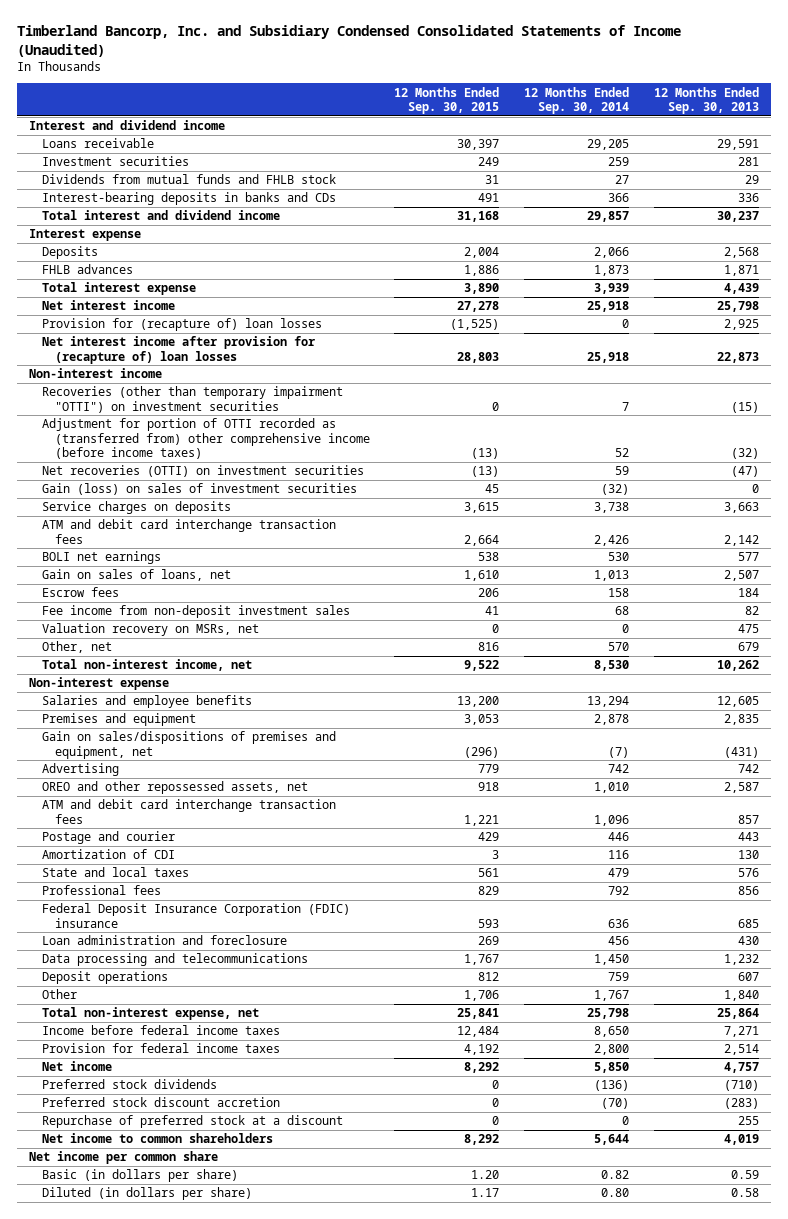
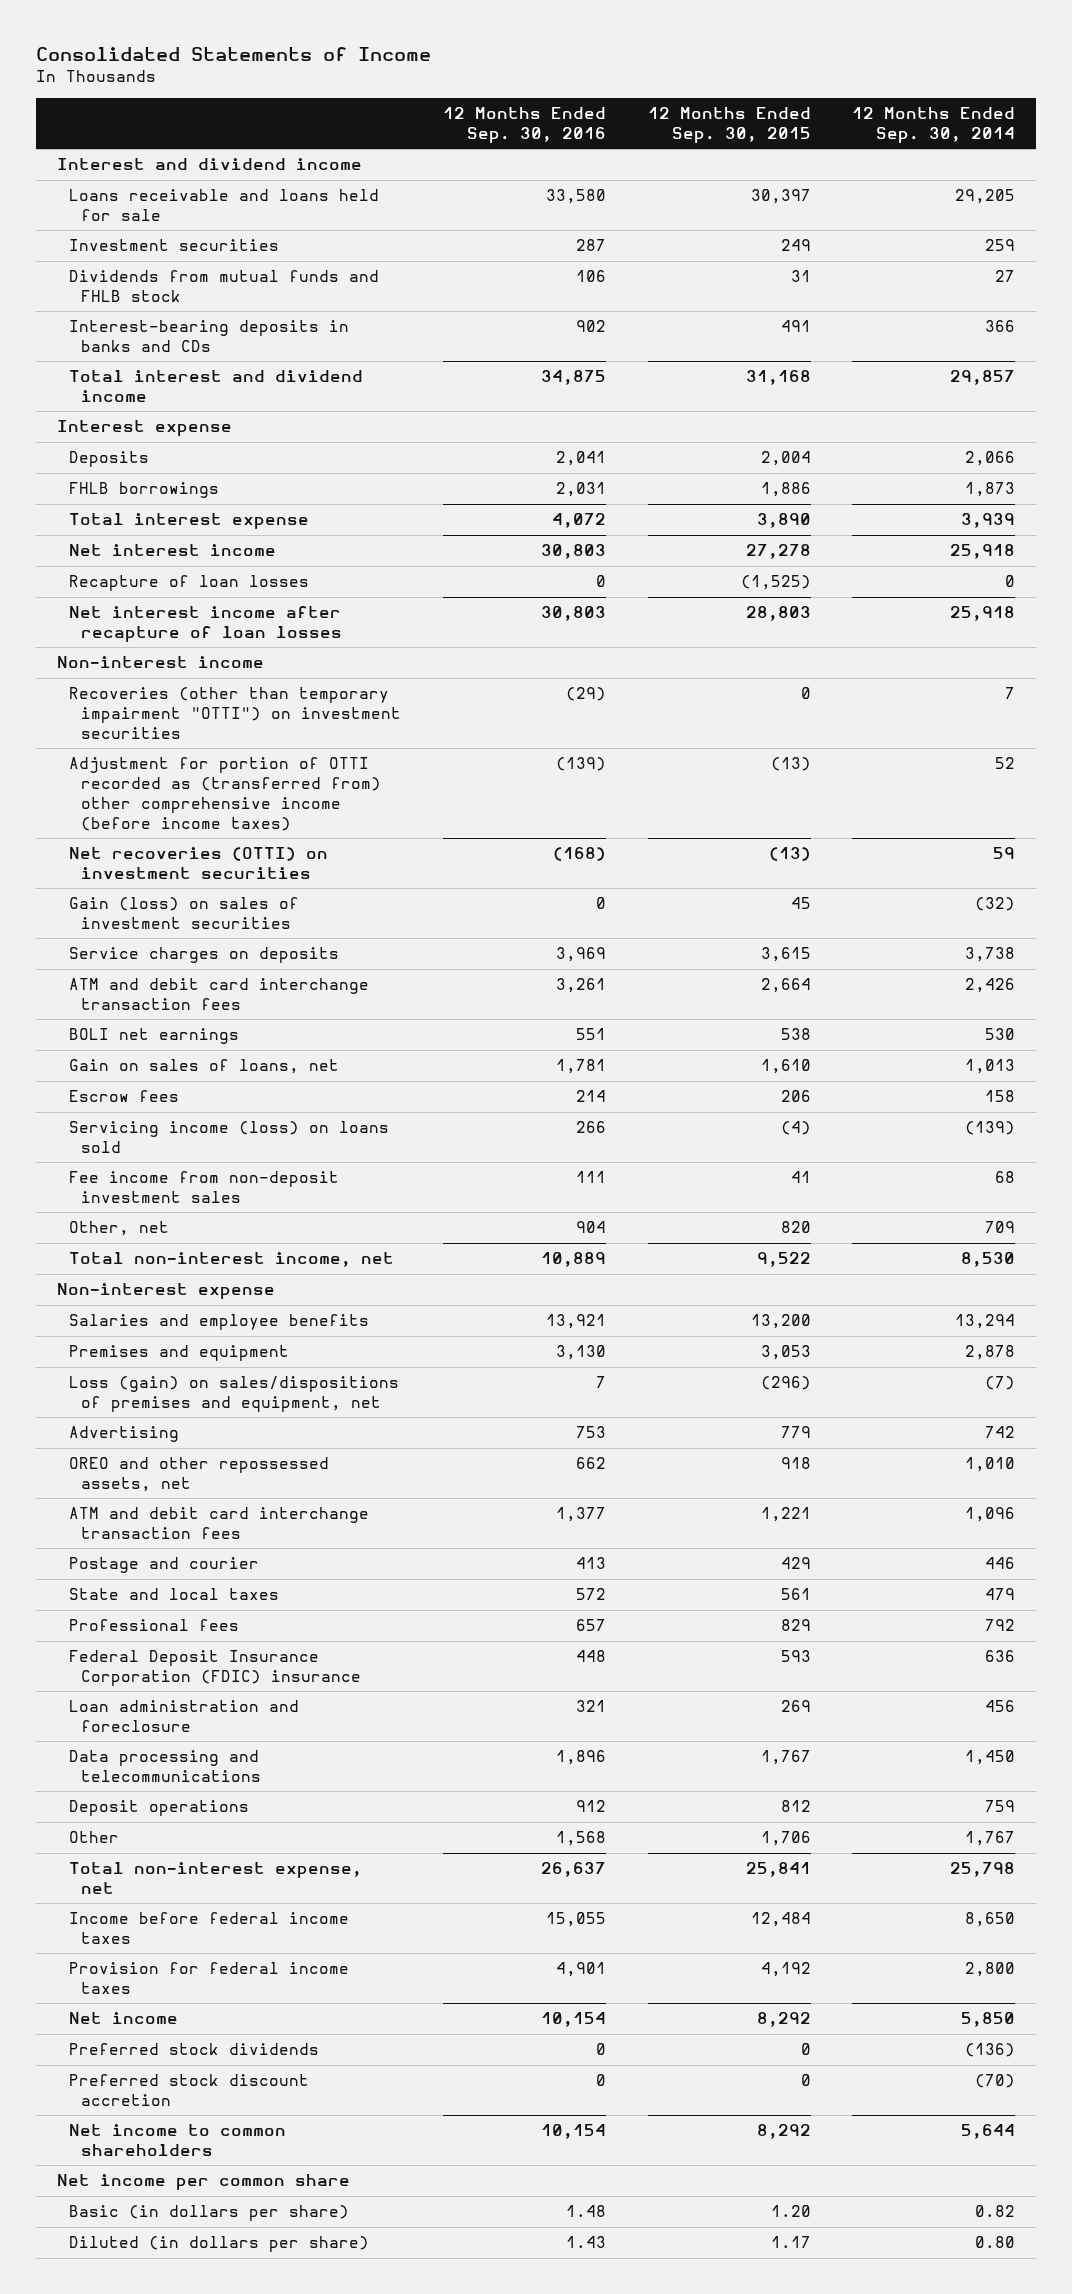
- Timberland Bancorp, Inc. and Subsidiary Condensed Consolidated Statements of Income (Unaudited)
+ Consolidated Statements of Income
- | 12 Months Ended Sep. 30, 2015 | 12 Months Ended Sep. 30, 2014 | 12 Months Ended Sep. 30, 2013
+ | 12 Months Ended Sep. 30, 2016 | 12 Months Ended Sep. 30, 2015 | 12 Months Ended Sep. 30, 2014
- Loans receivable | 30,397 | 29,205 | 29,591
+ Loans receivable and loans held for sale | 33,580 | 30,397 | 29,205
- FHLB advances | 1,886 | 1,873 | 1,871
+ FHLB borrowings | 2,031 | 1,886 | 1,873
- Provision for (recapture of) loan losses | (1,525) | 0 | 2,925
- Net interest income after provision for (recapture of) loan losses | 28,803 | 25,918 | 22,873
+ Recapture of loan losses | 0 | (1,525) | 0
+ Net interest income after recapture of loan losses | 30,803 | 28,803 | 25,918
+ Servicing income (loss) on loans sold | 266 | (4) | (139)
- Valuation recovery on MSRs, net | 0 | 0 | 475
- Other, net | 816 | 570 | 679
+ Other, net | 904 | 820 | 709
- Gain on sales/dispositions of premises and equipment, net | (296) | (7) | (431)
+ Loss (gain) on sales/dispositions of premises and equipment, net | 7 | (296) | (7)
- Amortization of CDI | 3 | 116 | 130
- Repurchase of preferred stock at a discount | 0 | 0 | 255

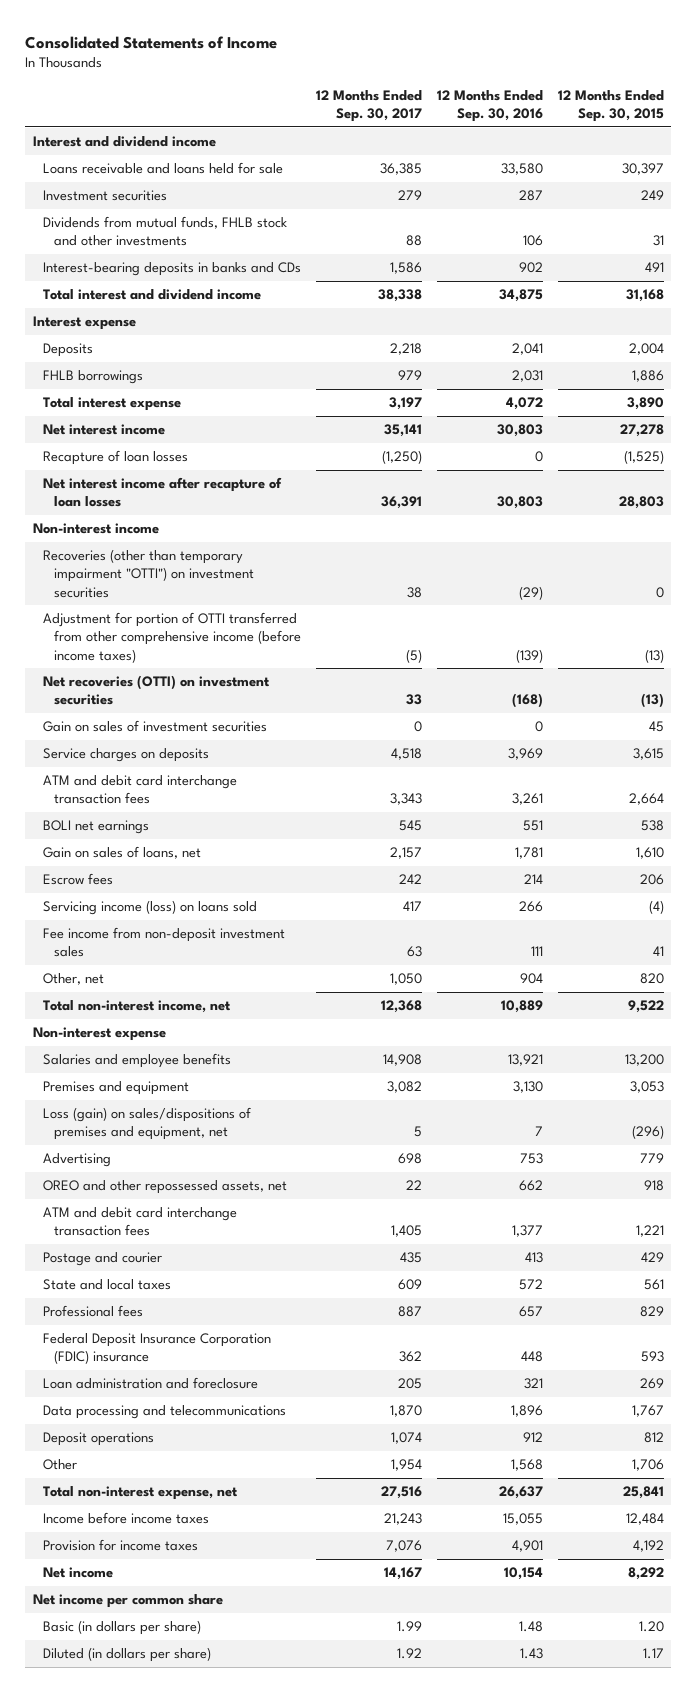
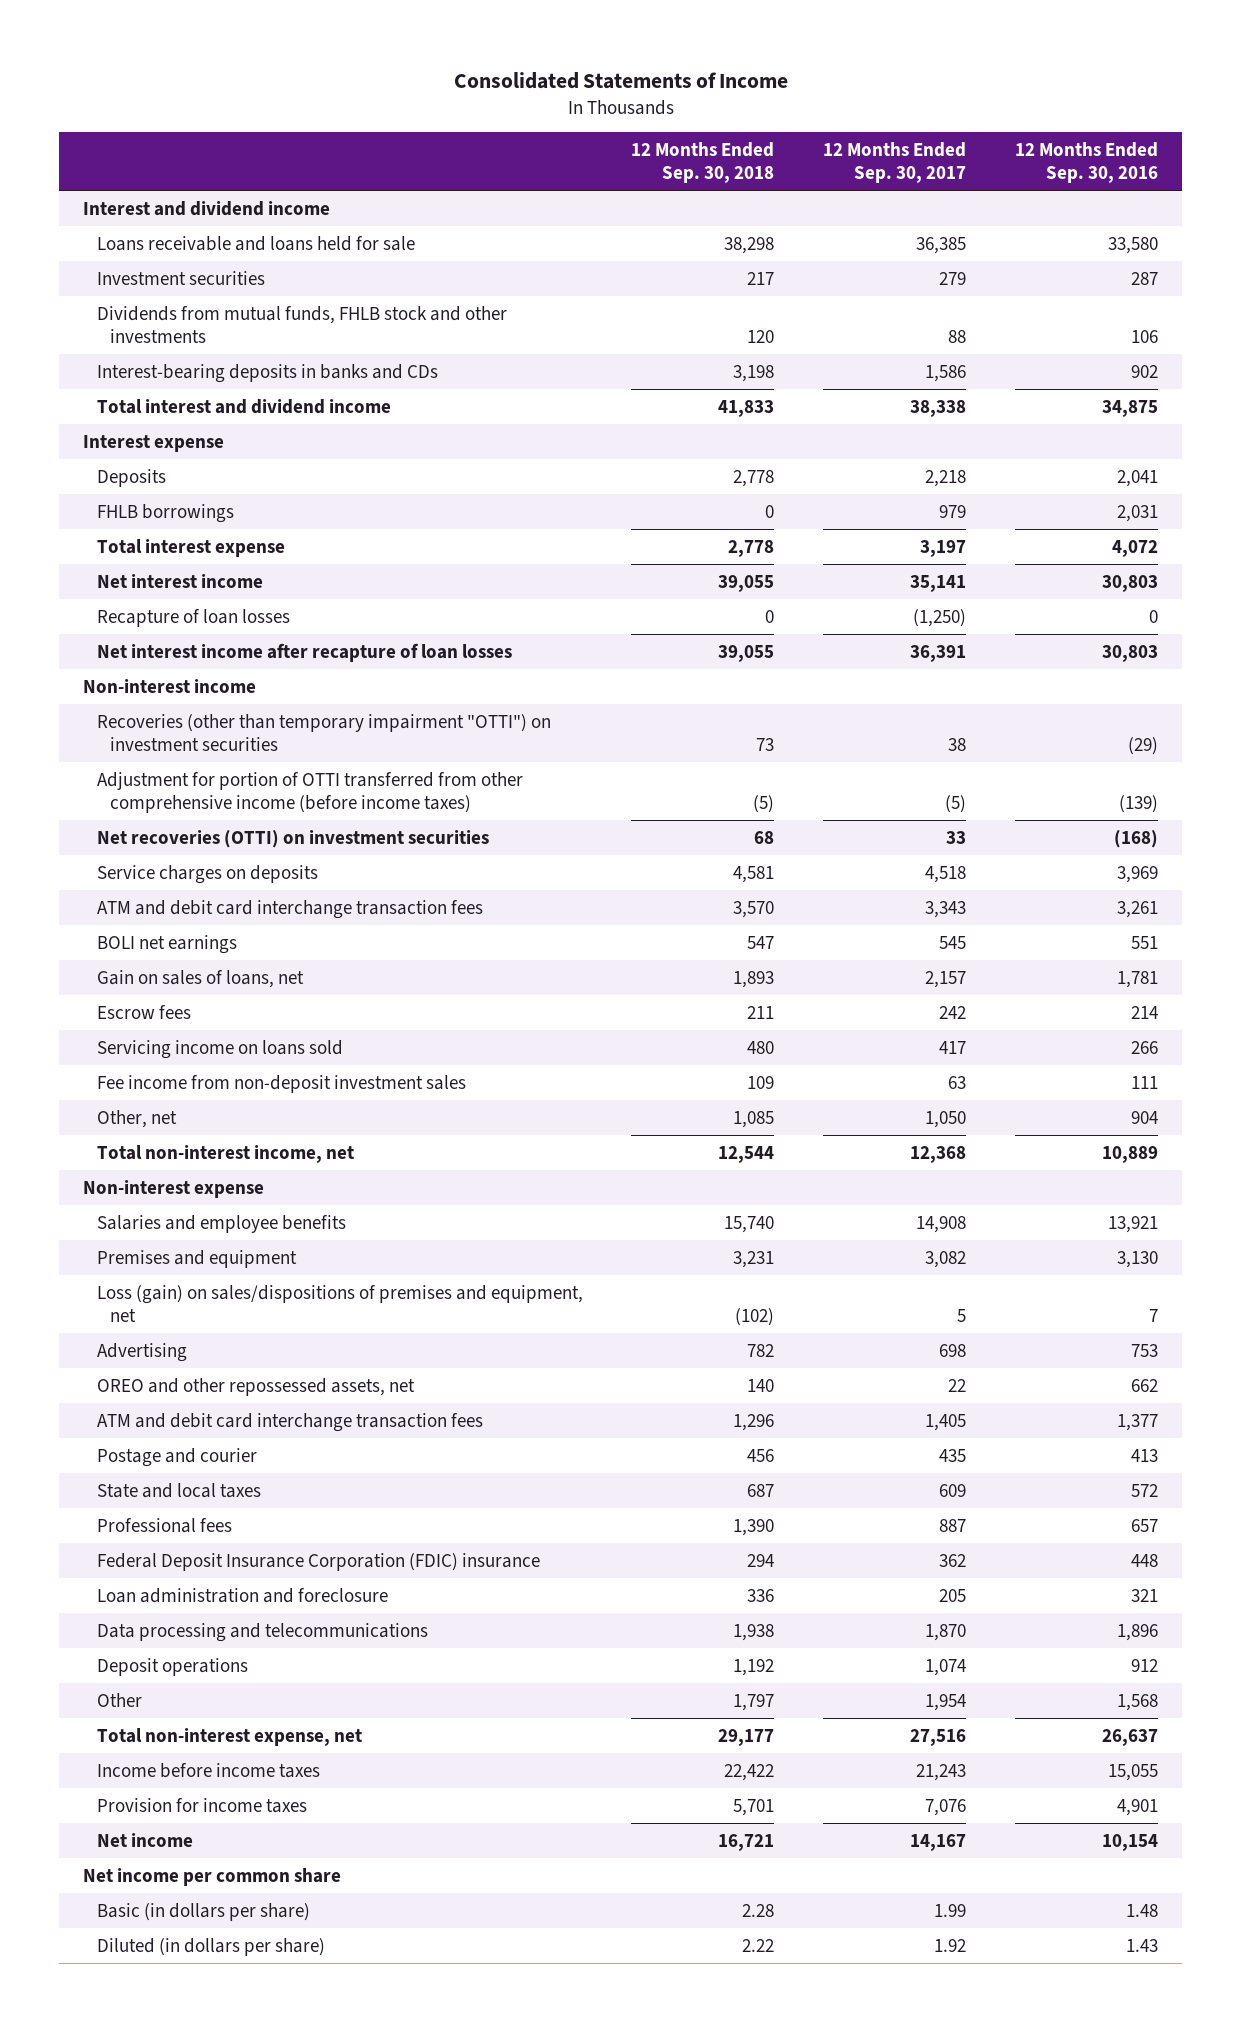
- | 12 Months Ended Sep. 30, 2017 | 12 Months Ended Sep. 30, 2016 | 12 Months Ended Sep. 30, 2015
+ | 12 Months Ended Sep. 30, 2018 | 12 Months Ended Sep. 30, 2017 | 12 Months Ended Sep. 30, 2016
- Gain on sales of investment securities | 0 | 0 | 45
- Servicing income (loss) on loans sold | 417 | 266 | (4)
+ Servicing income on loans sold | 480 | 417 | 266

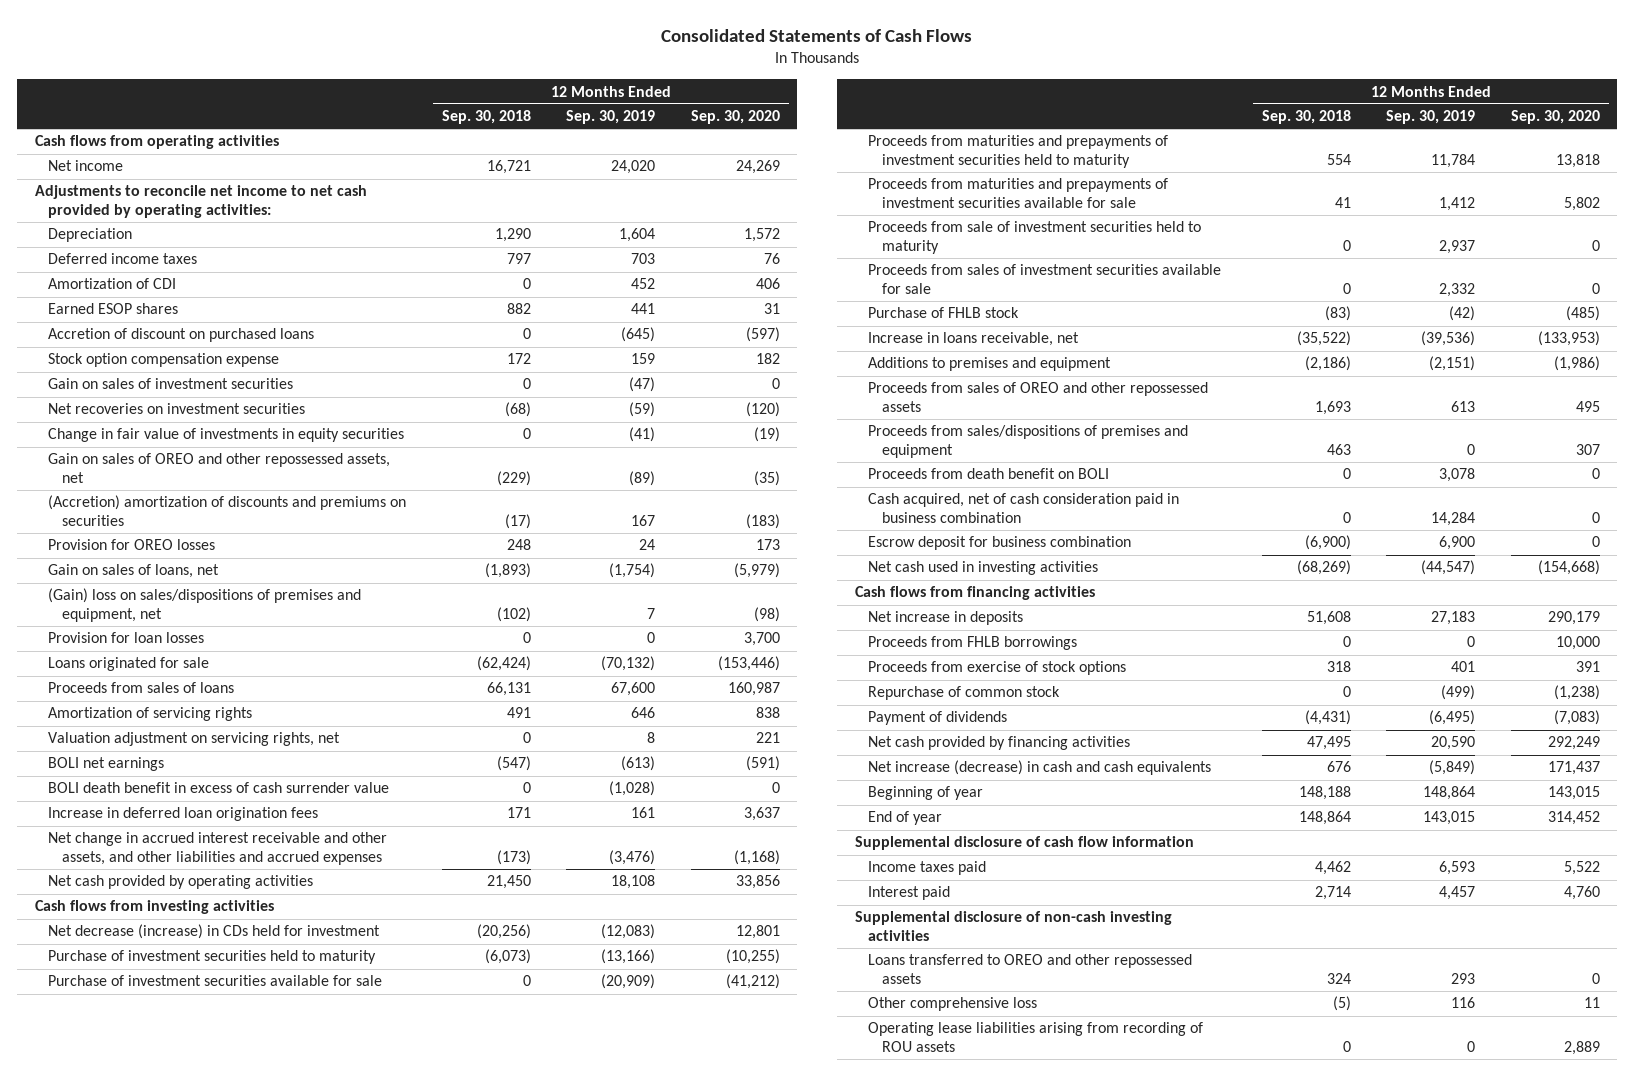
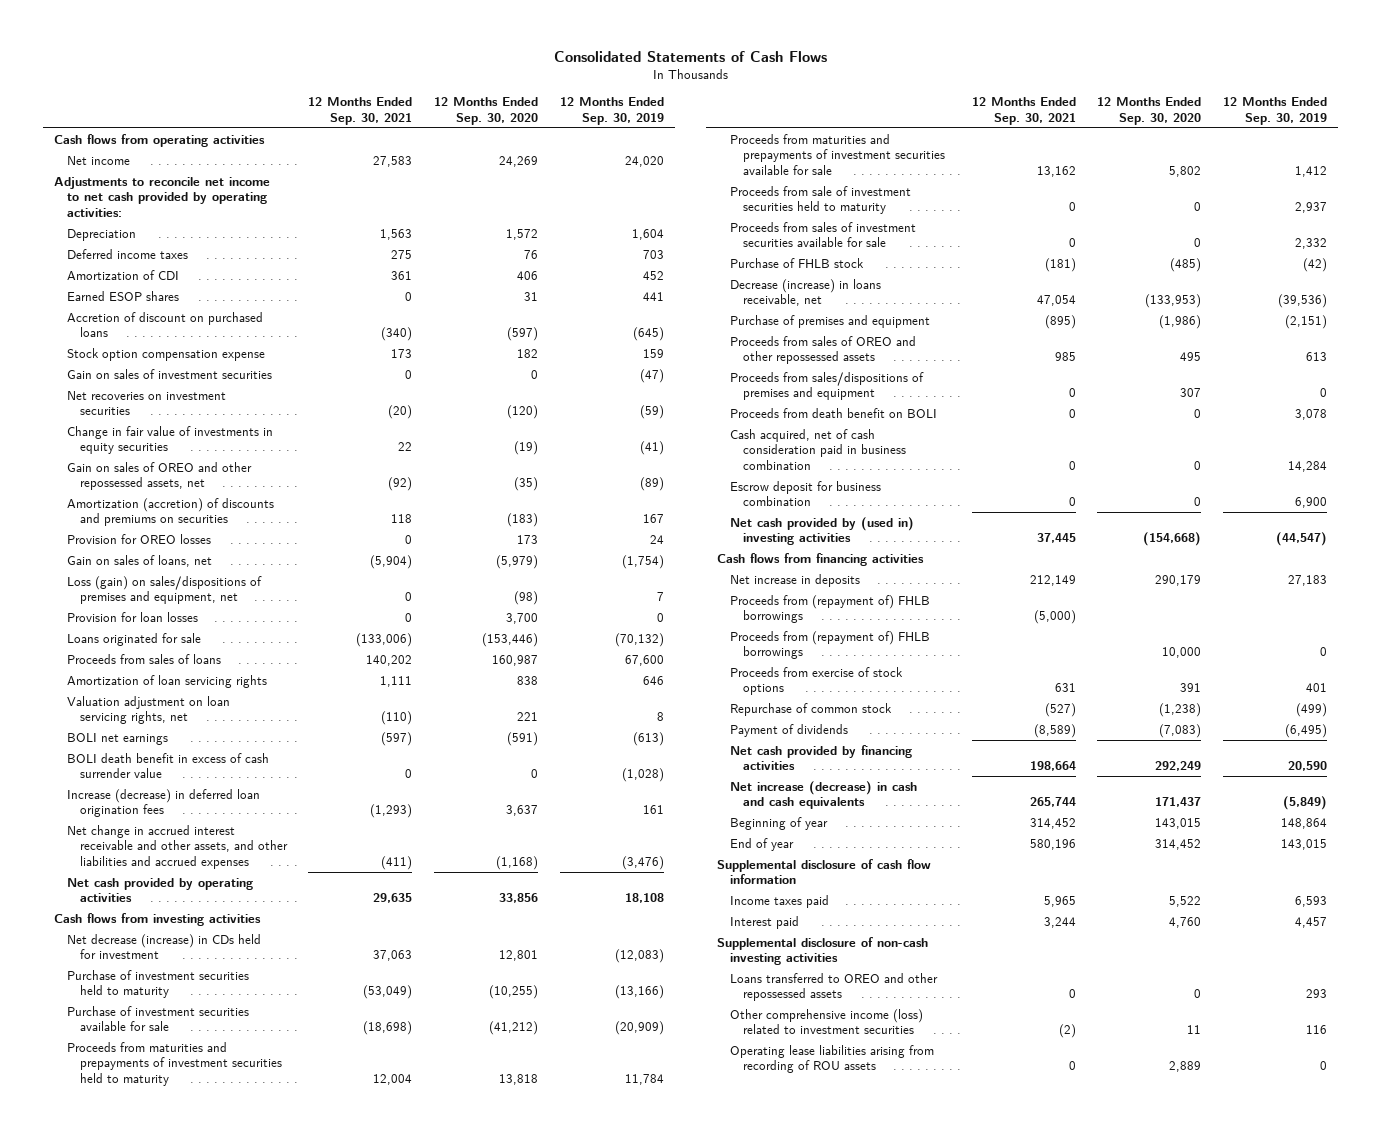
- | 12 Months Ended Sep. 30, 2018 | 12 Months Ended Sep. 30, 2019 | 12 Months Ended Sep. 30, 2020
+ | 12 Months Ended Sep. 30, 2021 | 12 Months Ended Sep. 30, 2020 | 12 Months Ended Sep. 30, 2019
- (Accretion) amortization of discounts and premiums on securities | (17) | 167 | (183)
+ Amortization (accretion) of discounts and premiums on securities | 118 | (183) | 167
- (Gain) loss on sales/dispositions of premises and equipment, net | (102) | 7 | (98)
+ Loss (gain) on sales/dispositions of premises and equipment, net | 0 | (98) | 7
- Amortization of servicing rights | 491 | 646 | 838
- Valuation adjustment on servicing rights, net | 0 | 8 | 221
+ Amortization of loan servicing rights | 1,111 | 838 | 646
+ Valuation adjustment on loan servicing rights, net | (110) | 221 | 8
- Increase in deferred loan origination fees | 171 | 161 | 3,637
+ Increase (decrease) in deferred loan origination fees | (1,293) | 3,637 | 161
- Increase in loans receivable, net | (35,522) | (39,536) | (133,953)
- Additions to premises and equipment | (2,186) | (2,151) | (1,986)
+ Decrease (increase) in loans receivable, net | 47,054 | (133,953) | (39,536)
+ Purchase of premises and equipment | (895) | (1,986) | (2,151)
- Net cash used in investing activities | (68,269) | (44,547) | (154,668)
+ Net cash provided by (used in) investing activities | 37,445 | (154,668) | (44,547)
- Proceeds from FHLB borrowings | 0 | 0 | 10,000
+ Proceeds from (repayment of) FHLB borrowings | (5,000) | |
+ Proceeds from (repayment of) FHLB borrowings | | 10,000 | 0
- Other comprehensive loss | (5) | 116 | 11
+ Other comprehensive income (loss) related to investment securities | (2) | 11 | 116

